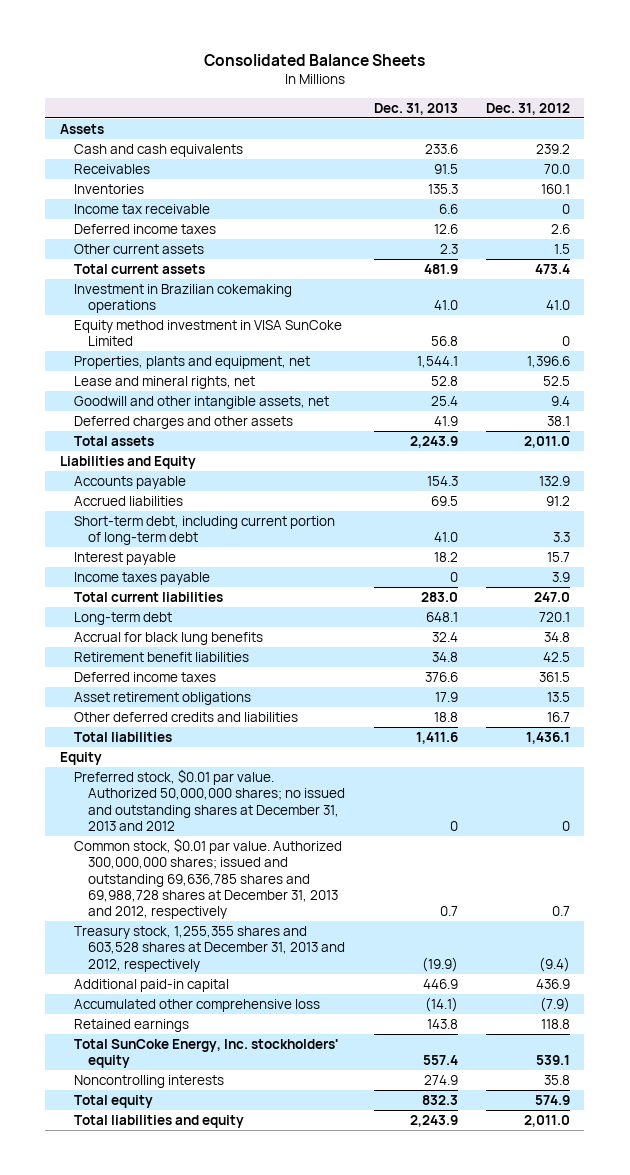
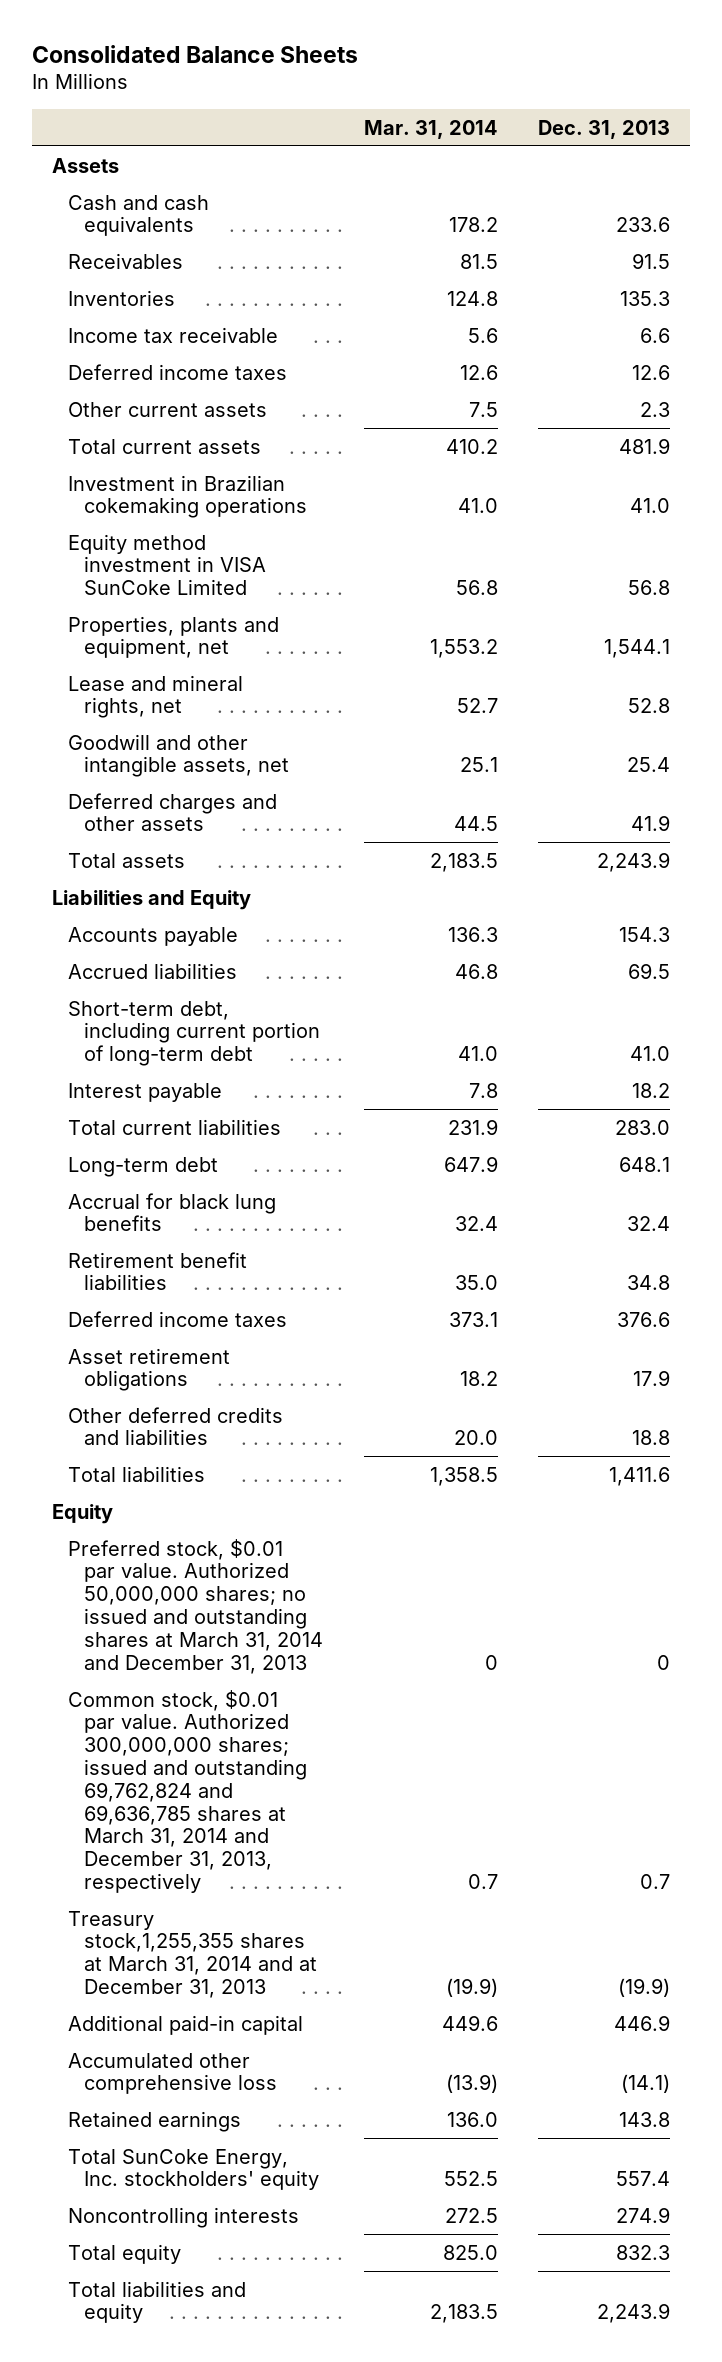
- | Dec. 31, 2013 | Dec. 31, 2012
+ | Mar. 31, 2014 | Dec. 31, 2013
- Income taxes payable | 0 | 3.9
- Preferred stock, $0.01 par value. Authorized 50,000,000 shares; no issued and outstanding shares at December 31, 2013 and 2012 | 0 | 0
- Common stock, $0.01 par value. Authorized 300,000,000 shares; issued and outstanding 69,636,785 shares and 69,988,728 shares at December 31, 2013 and 2012, respectively | 0.7 | 0.7
- Treasury stock, 1,255,355 shares and 603,528 shares at December 31, 2013 and 2012, respectively | (19.9) | (9.4)
+ Preferred stock, $0.01 par value. Authorized 50,000,000 shares; no issued and outstanding shares at March 31, 2014 and December 31, 2013 | 0 | 0
+ Common stock, $0.01 par value. Authorized 300,000,000 shares; issued and outstanding 69,762,824 and 69,636,785 shares at March 31, 2014 and December 31, 2013, respectively | 0.7 | 0.7
+ Treasury stock,1,255,355 shares at March 31, 2014 and at December 31, 2013 | (19.9) | (19.9)

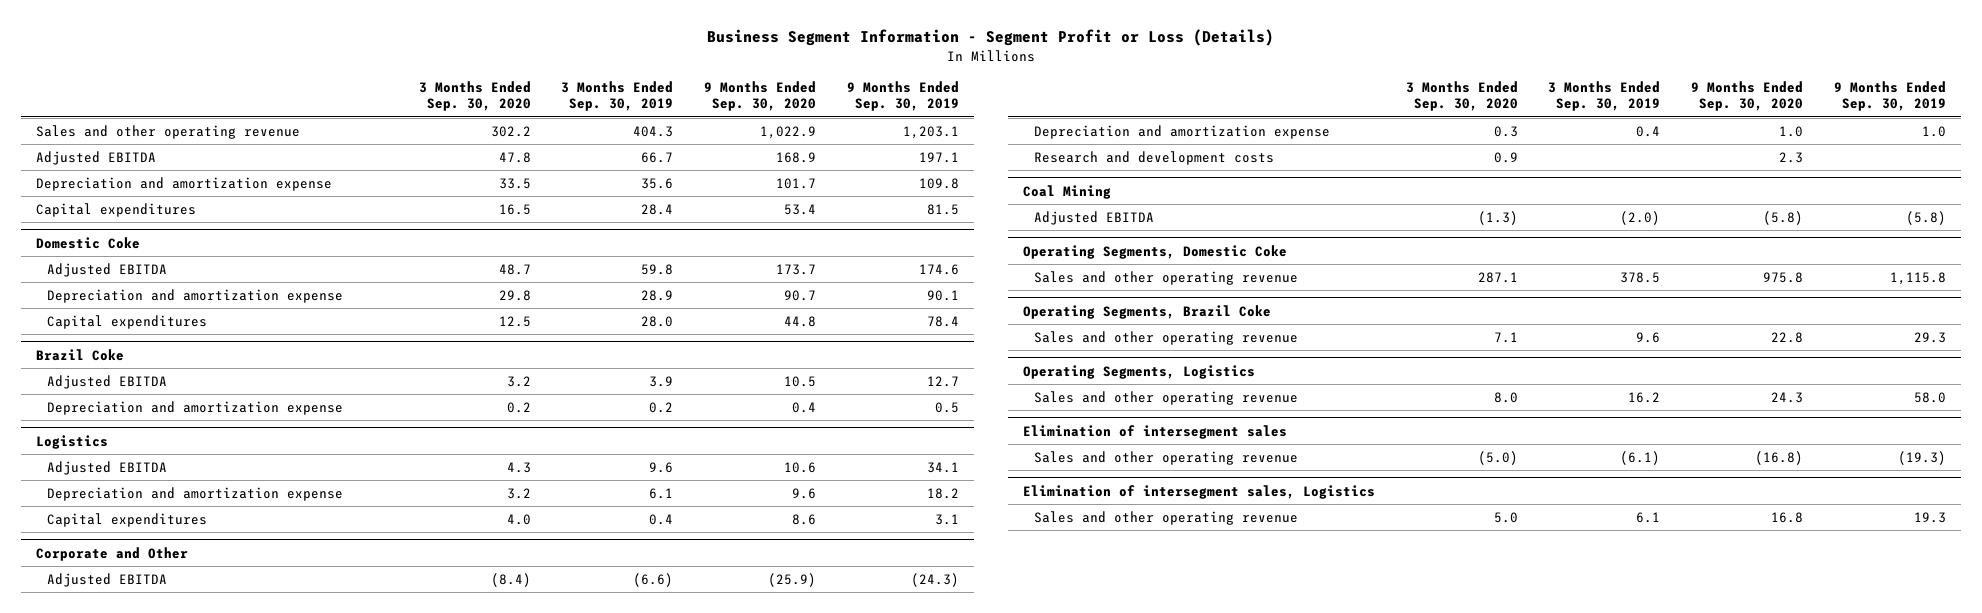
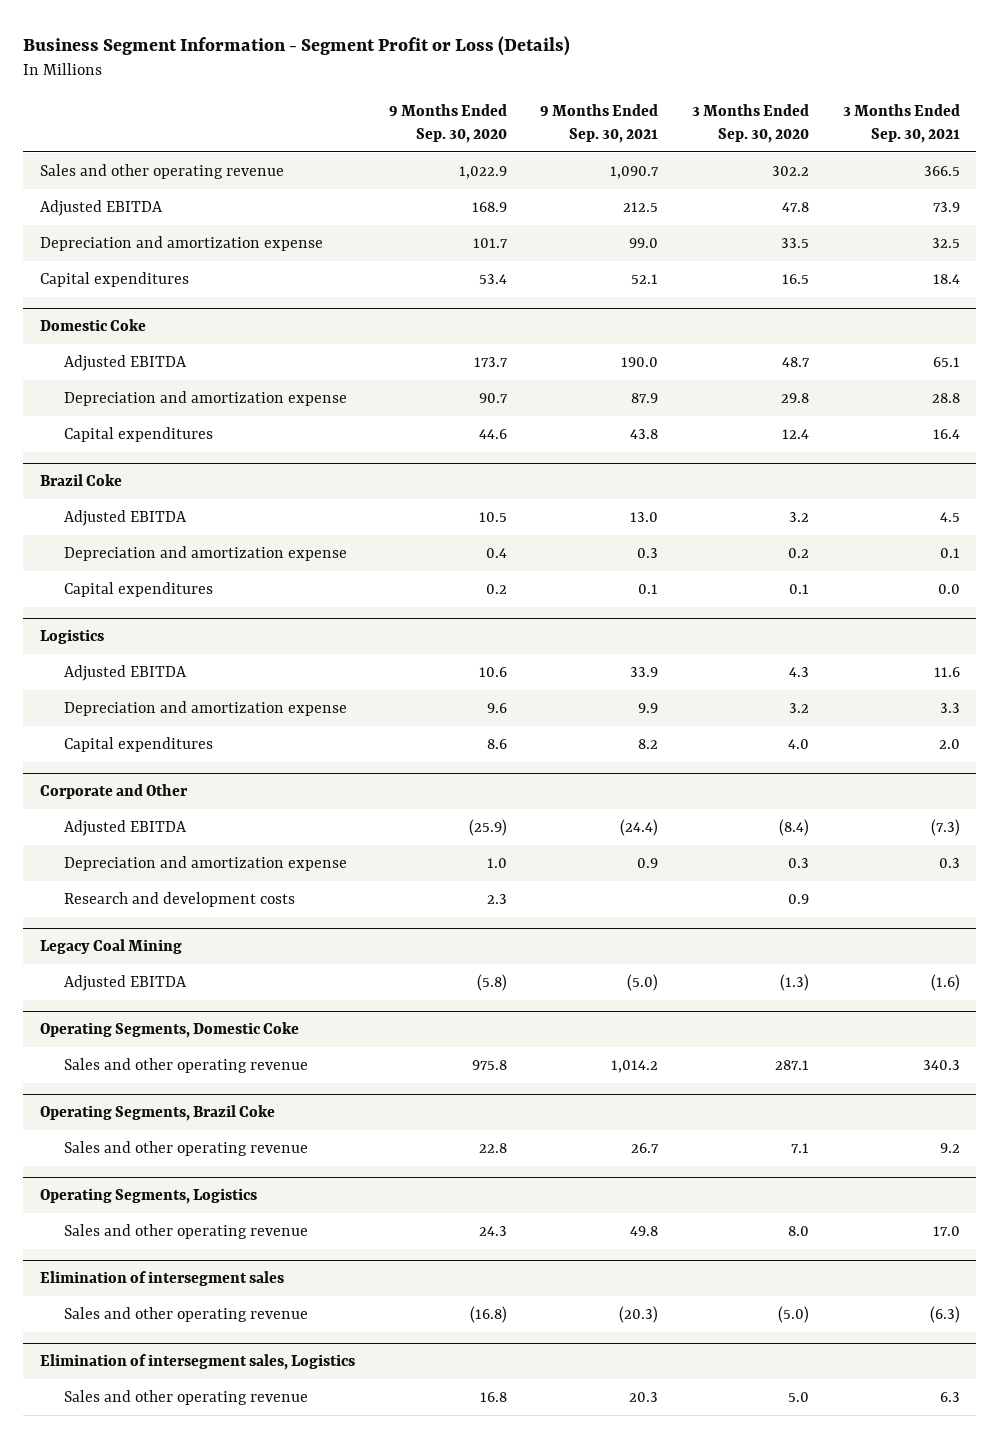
- | 3 Months Ended Sep. 30, 2020 | 3 Months Ended Sep. 30, 2019 | 9 Months Ended Sep. 30, 2020 | 9 Months Ended Sep. 30, 2019
+ | 9 Months Ended Sep. 30, 2020 | 9 Months Ended Sep. 30, 2021 | 3 Months Ended Sep. 30, 2020 | 3 Months Ended Sep. 30, 2021
@ Domestic Coke
- Capital expenditures | 12.5 | 28.0 | 44.8 | 78.4
+ Capital expenditures | 44.6 | 43.8 | 12.4 | 16.4
@ Brazil Coke
+ Capital expenditures | 0.2 | 0.1 | 0.1 | 0.0
- Coal Mining
+ Legacy Coal Mining

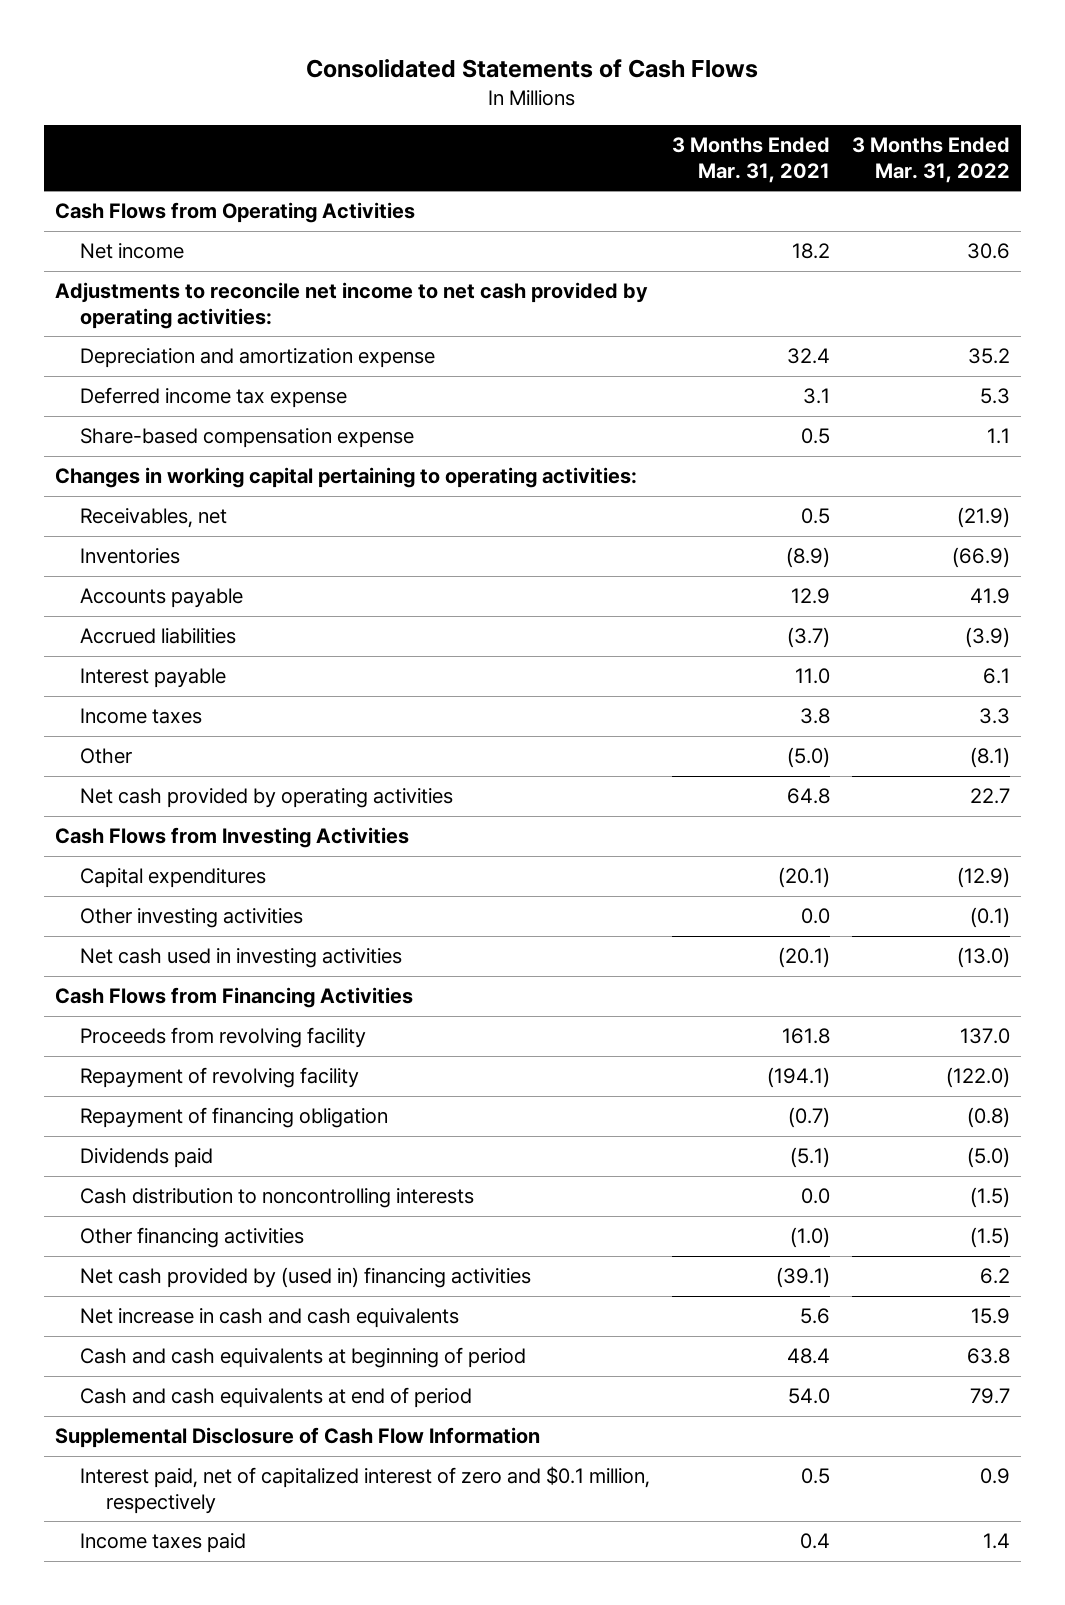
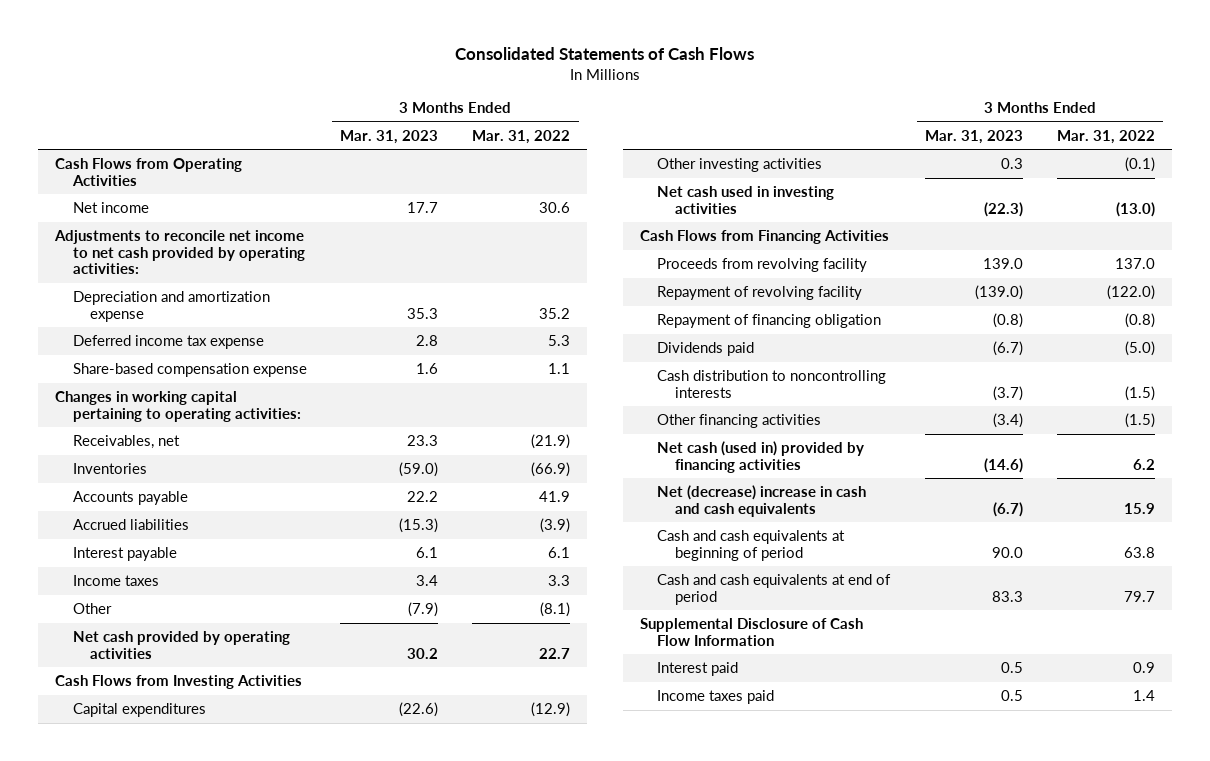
- | 3 Months Ended Mar. 31, 2021 | 3 Months Ended Mar. 31, 2022
+ | 3 Months Ended Mar. 31, 2023 | 3 Months Ended Mar. 31, 2022
- Net cash provided by (used in) financing activities | (39.1) | 6.2
- Net increase in cash and cash equivalents | 5.6 | 15.9
+ Net cash (used in) provided by financing activities | (14.6) | 6.2
+ Net (decrease) increase in cash and cash equivalents | (6.7) | 15.9
- Interest paid, net of capitalized interest of zero and $0.1 million, respectively | 0.5 | 0.9
+ Interest paid | 0.5 | 0.9

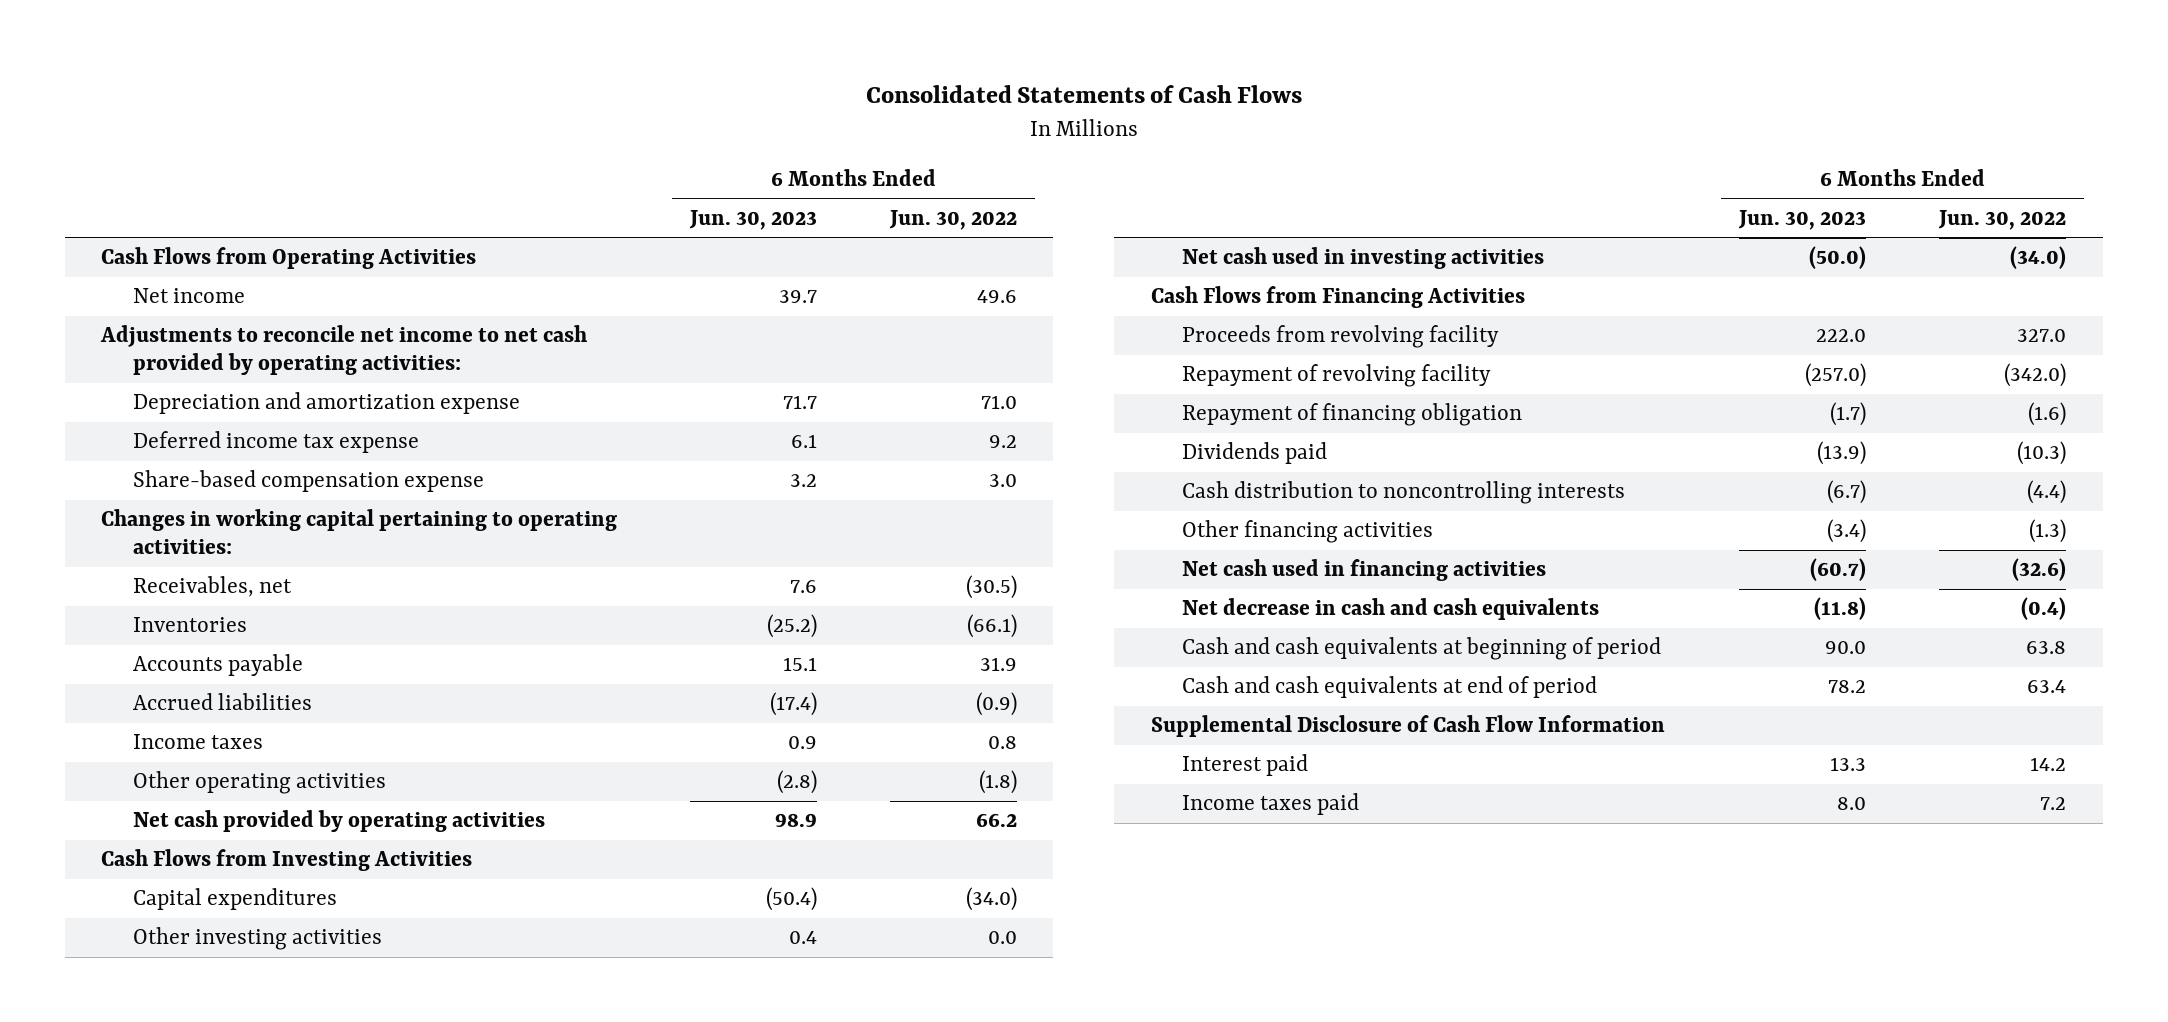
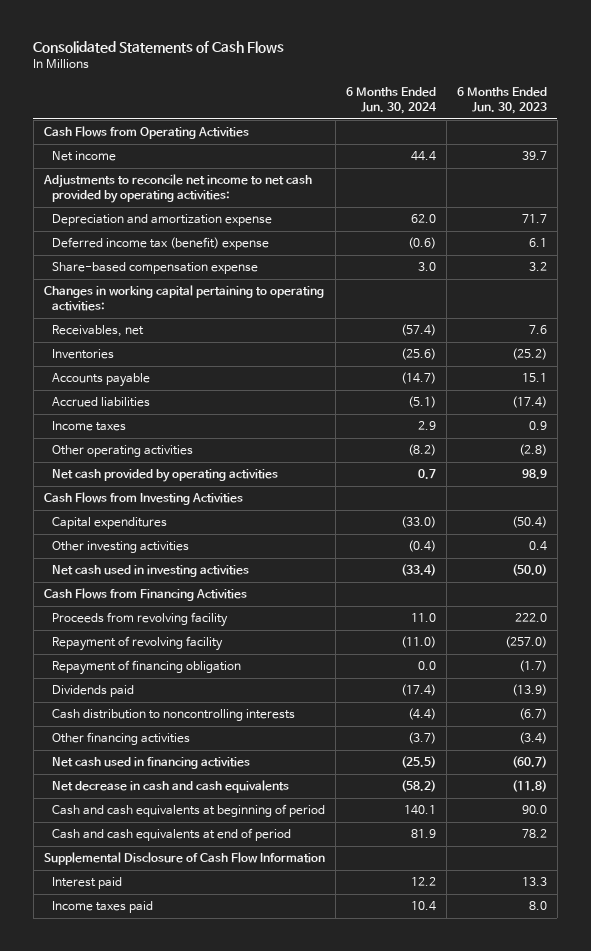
- | 6 Months Ended Jun. 30, 2023 | 6 Months Ended Jun. 30, 2022
+ | 6 Months Ended Jun. 30, 2024 | 6 Months Ended Jun. 30, 2023
- Deferred income tax expense | 6.1 | 9.2
+ Deferred income tax (benefit) expense | (0.6) | 6.1

